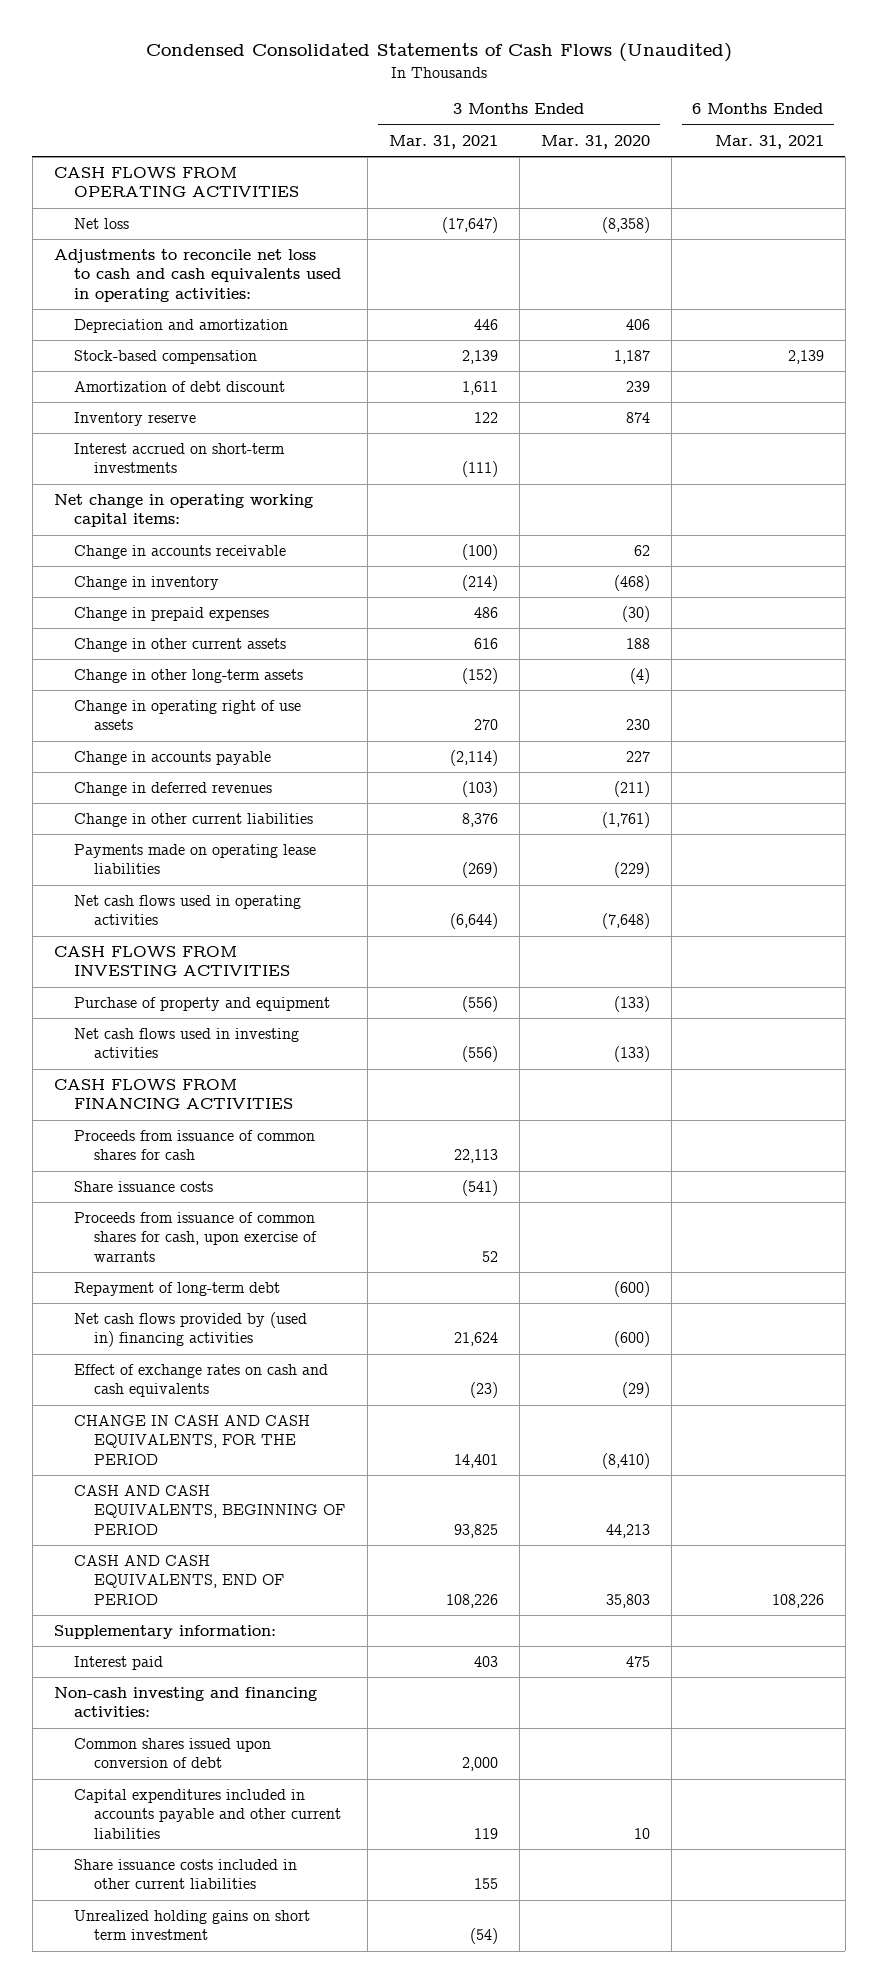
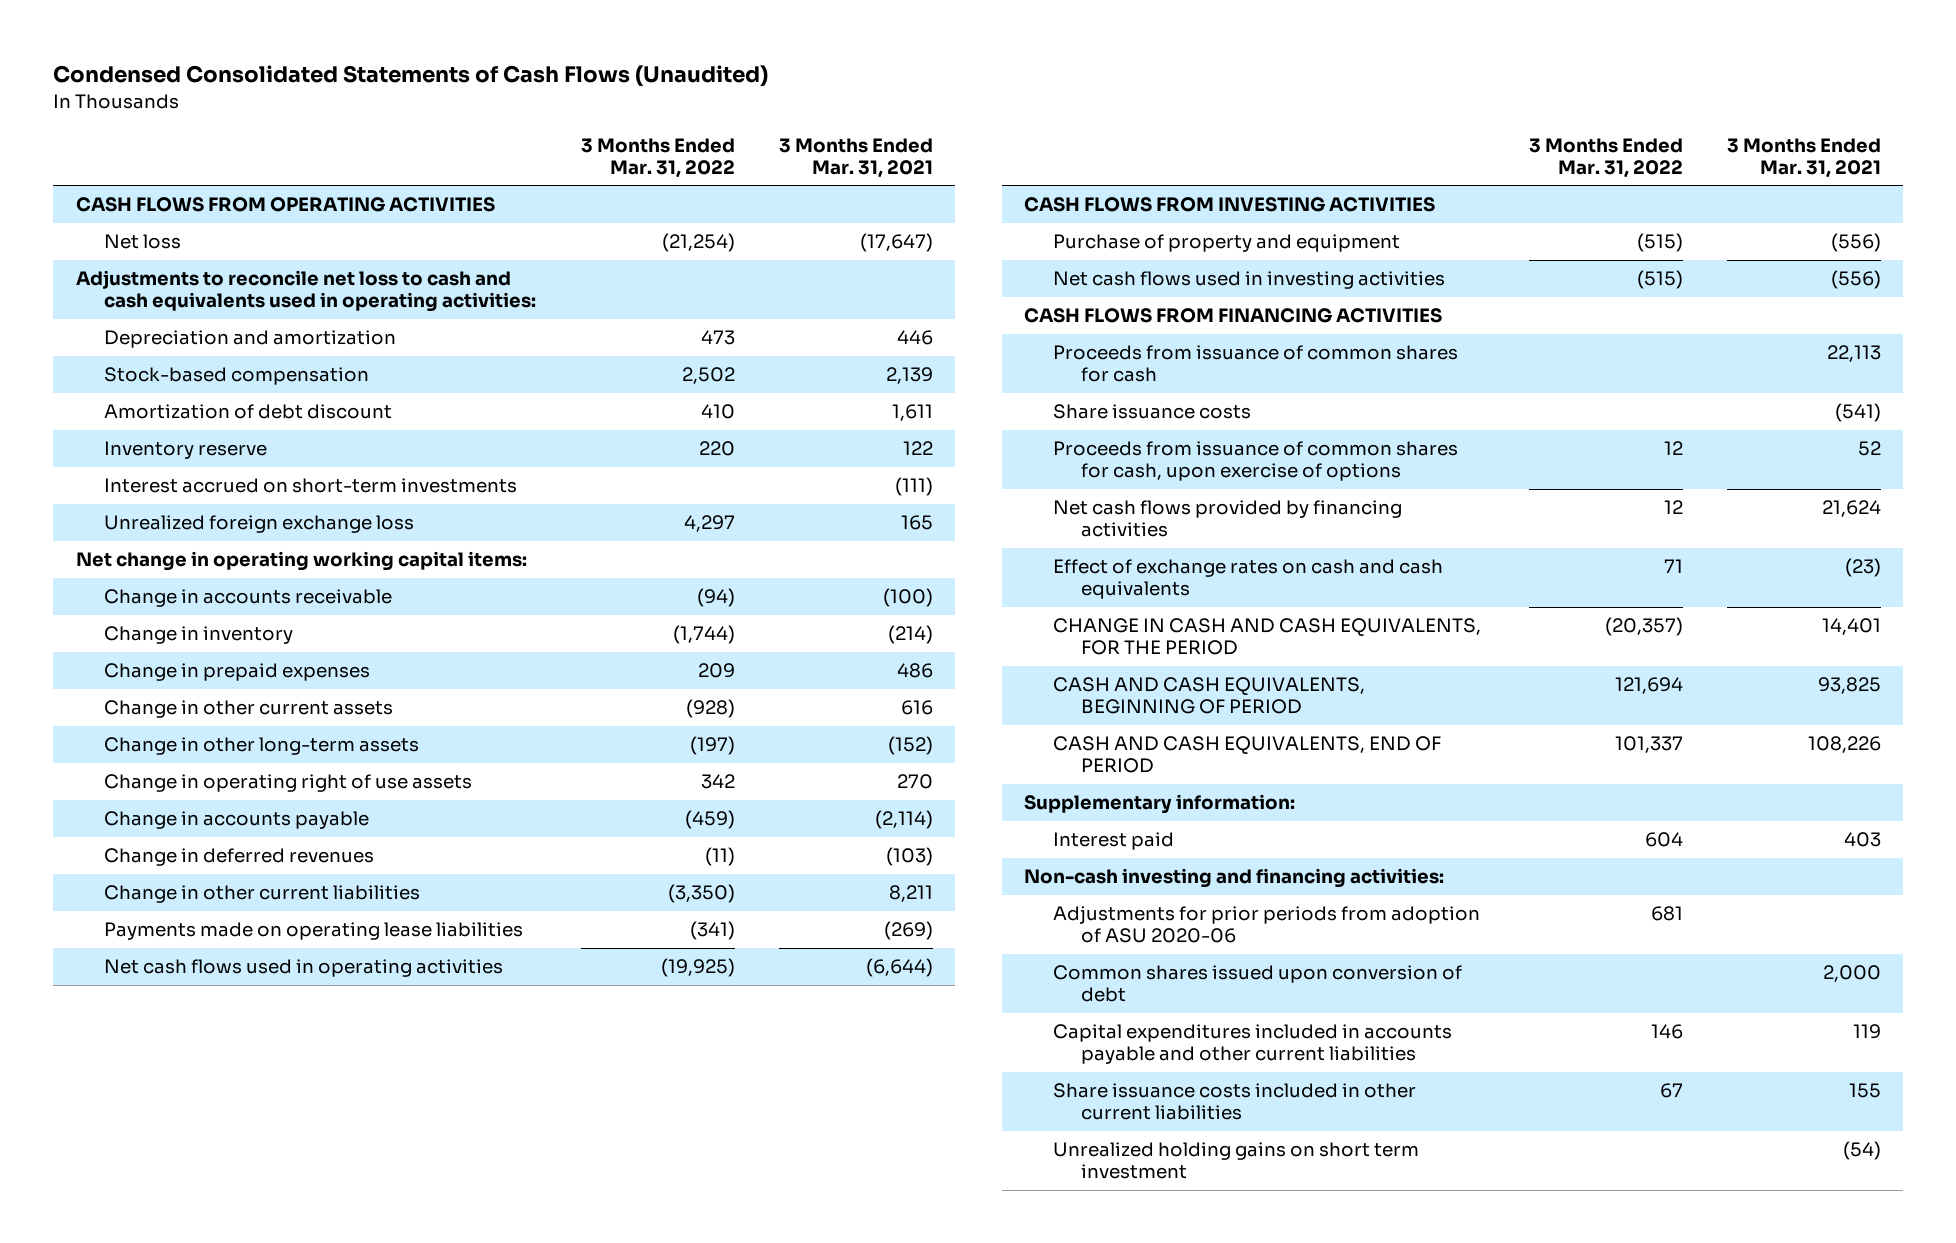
- | 3 Months Ended Mar. 31, 2021 | 3 Months Ended Mar. 31, 2020 | 6 Months Ended Mar. 31, 2021
+ | 3 Months Ended Mar. 31, 2022 | 3 Months Ended Mar. 31, 2021
+ Unrealized foreign exchange loss | 4,297 | 165
- Change in other current liabilities | 8,376 | (1,761) |
+ Change in other current liabilities | (3,350) | 8,211
- Proceeds from issuance of common shares for cash, upon exercise of warrants | 52 | |
- Repayment of long-term debt | | (600) |
- Net cash flows provided by (used in) financing activities | 21,624 | (600) |
+ Proceeds from issuance of common shares for cash, upon exercise of options | 12 | 52
+ Net cash flows provided by financing activities | 12 | 21,624
+ Adjustments for prior periods from adoption of ASU 2020-06 | 681 |

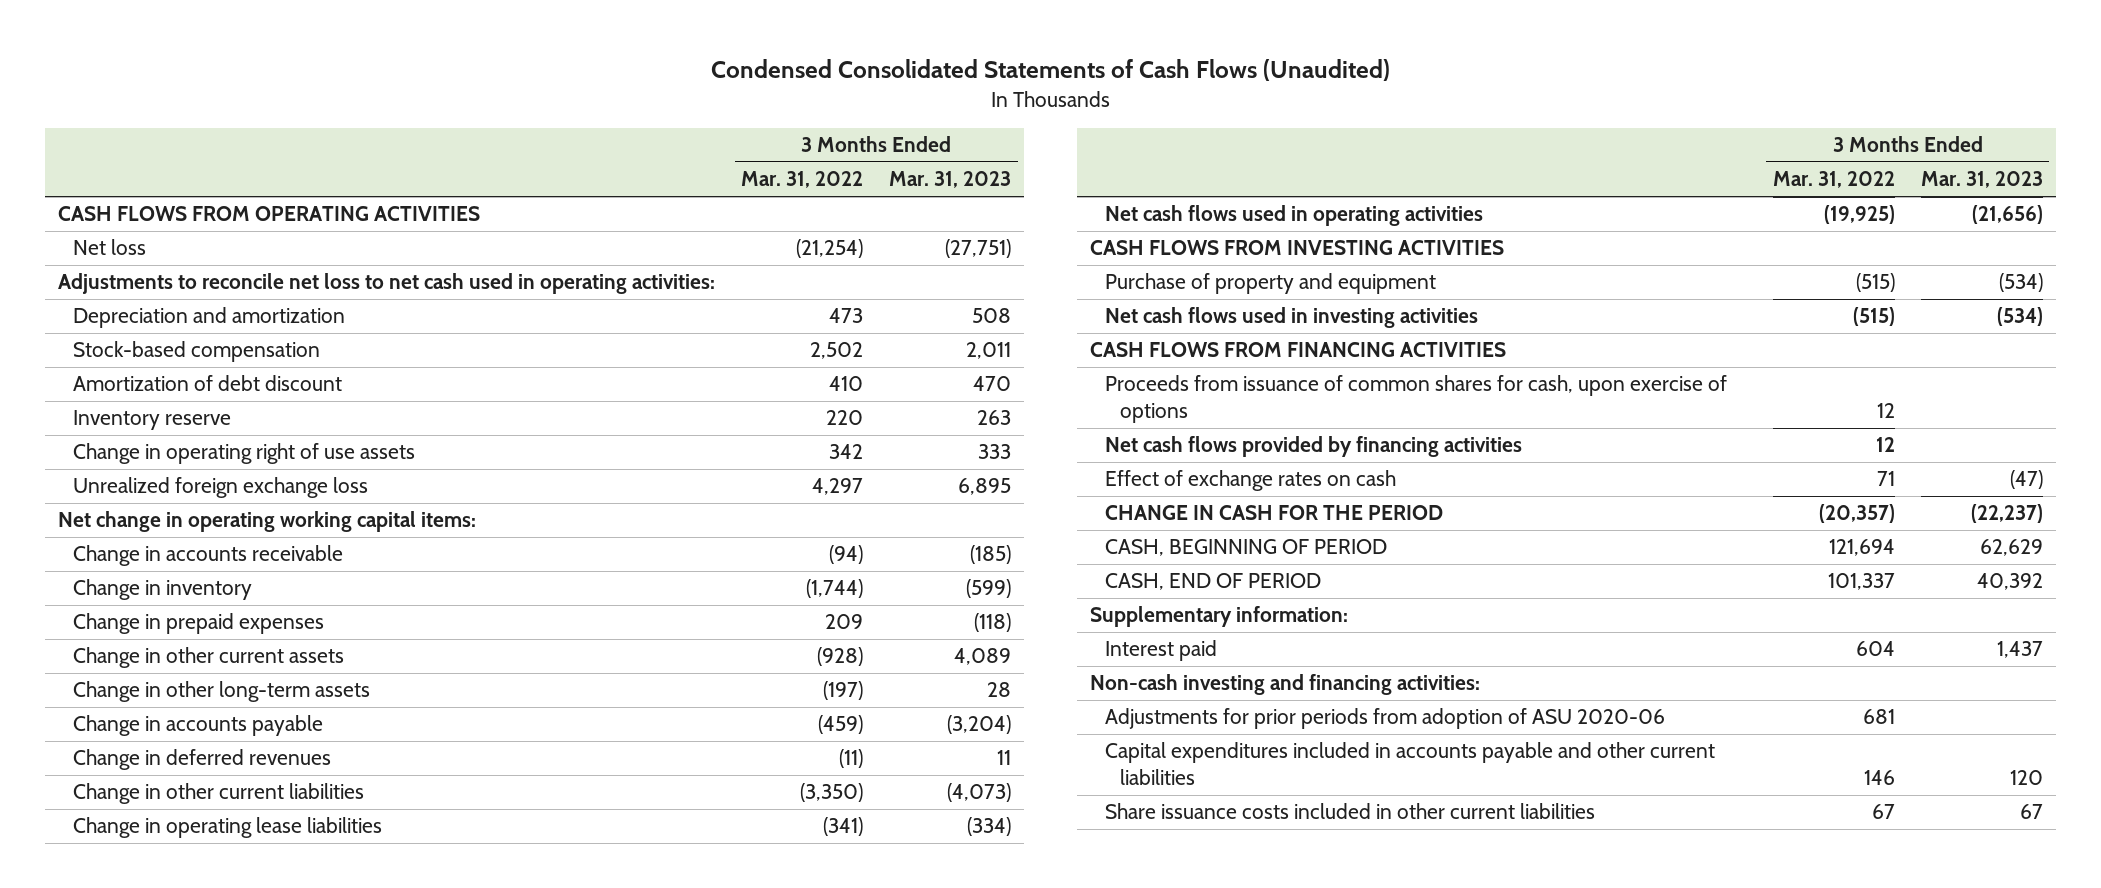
- | 3 Months Ended Mar. 31, 2022 | 3 Months Ended Mar. 31, 2021
+ | 3 Months Ended Mar. 31, 2022 | 3 Months Ended Mar. 31, 2023
- Adjustments to reconcile net loss to cash and cash equivalents used in operating activities:
+ Adjustments to reconcile net loss to net cash used in operating activities:
- Interest accrued on short-term investments | | (111)
moved up: Change in operating right of use assets | 342 | 333
- Payments made on operating lease liabilities | (341) | (269)
+ Change in operating lease liabilities | (341) | (334)
- Proceeds from issuance of common shares for cash | | 22,113
- Share issuance costs | | (541)
- Effect of exchange rates on cash and cash equivalents | 71 | (23)
- CHANGE IN CASH AND CASH EQUIVALENTS, FOR THE PERIOD | (20,357) | 14,401
- CASH AND CASH EQUIVALENTS, BEGINNING OF PERIOD | 121,694 | 93,825
- CASH AND CASH EQUIVALENTS, END OF PERIOD | 101,337 | 108,226
+ Effect of exchange rates on cash | 71 | (47)
+ CHANGE IN CASH FOR THE PERIOD | (20,357) | (22,237)
+ CASH, BEGINNING OF PERIOD | 121,694 | 62,629
+ CASH, END OF PERIOD | 101,337 | 40,392
- Common shares issued upon conversion of debt | | 2,000
- Unrealized holding gains on short term investment | | (54)

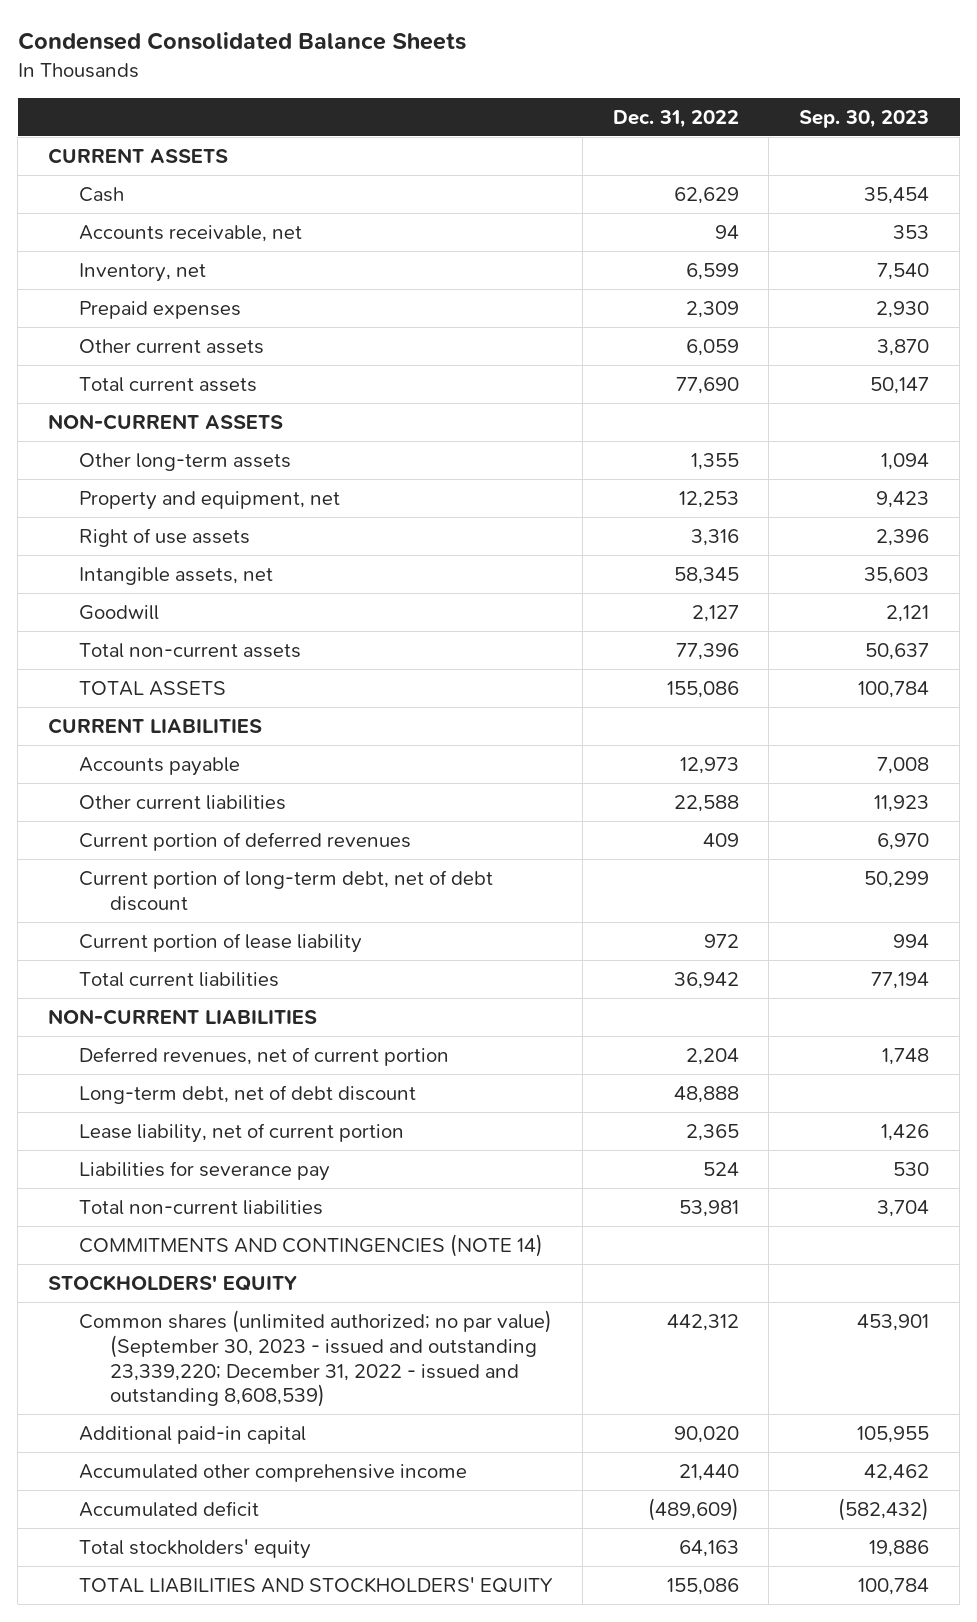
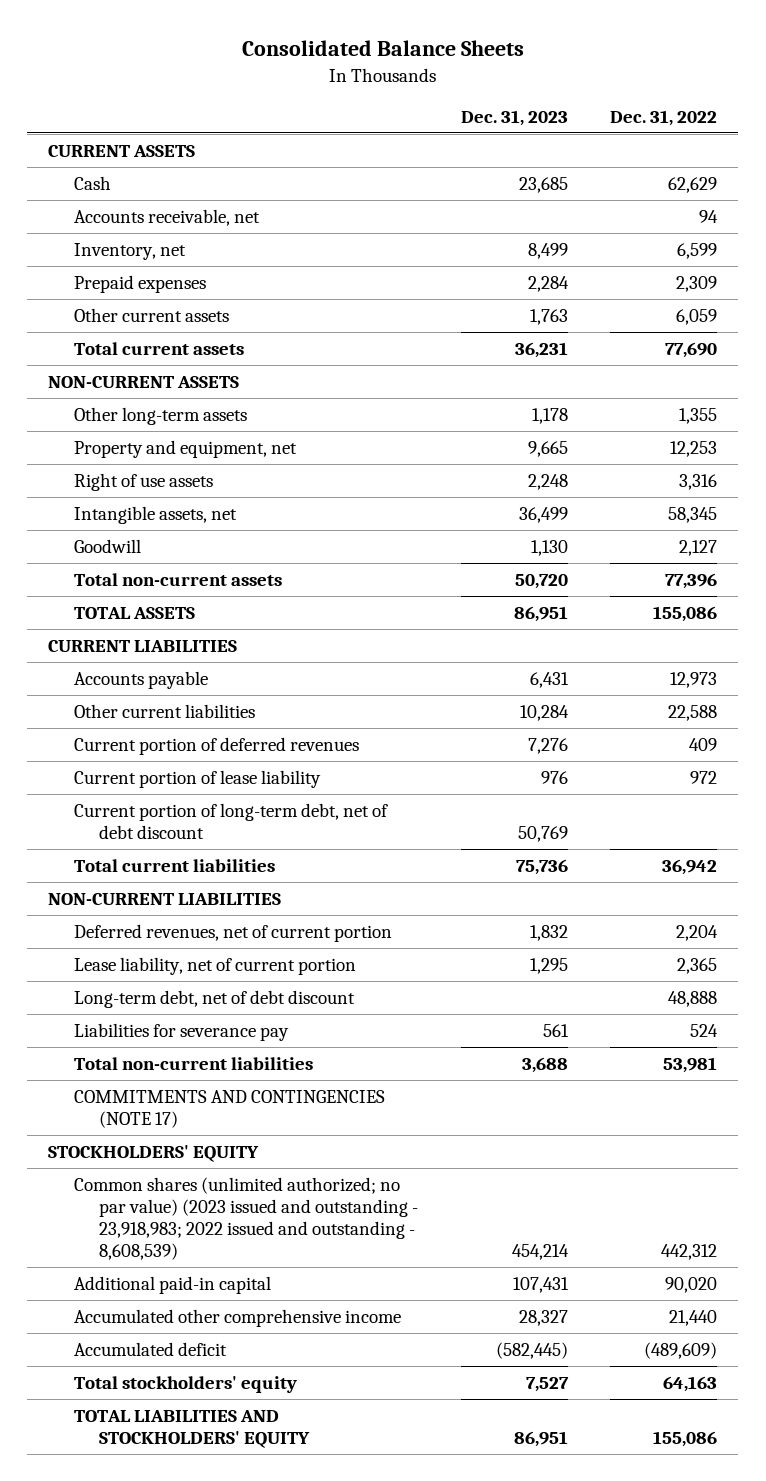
- Condensed Consolidated Balance Sheets
+ Consolidated Balance Sheets
- | Dec. 31, 2022 | Sep. 30, 2023
+ | Dec. 31, 2023 | Dec. 31, 2022
moved down: Current portion of long-term debt, net of debt discount | 50,769 |
moved down: Long-term debt, net of debt discount | | 48,888
- COMMITMENTS AND CONTINGENCIES (NOTE 14)
+ COMMITMENTS AND CONTINGENCIES (NOTE 17)
- Common shares (unlimited authorized; no par value) (September 30, 2023 - issued and outstanding 23,339,220; December 31, 2022 - issued and outstanding 8,608,539) | 442,312 | 453,901
+ Common shares (unlimited authorized; no par value) (2023 issued and outstanding - 23,918,983; 2022 issued and outstanding - 8,608,539) | 454,214 | 442,312

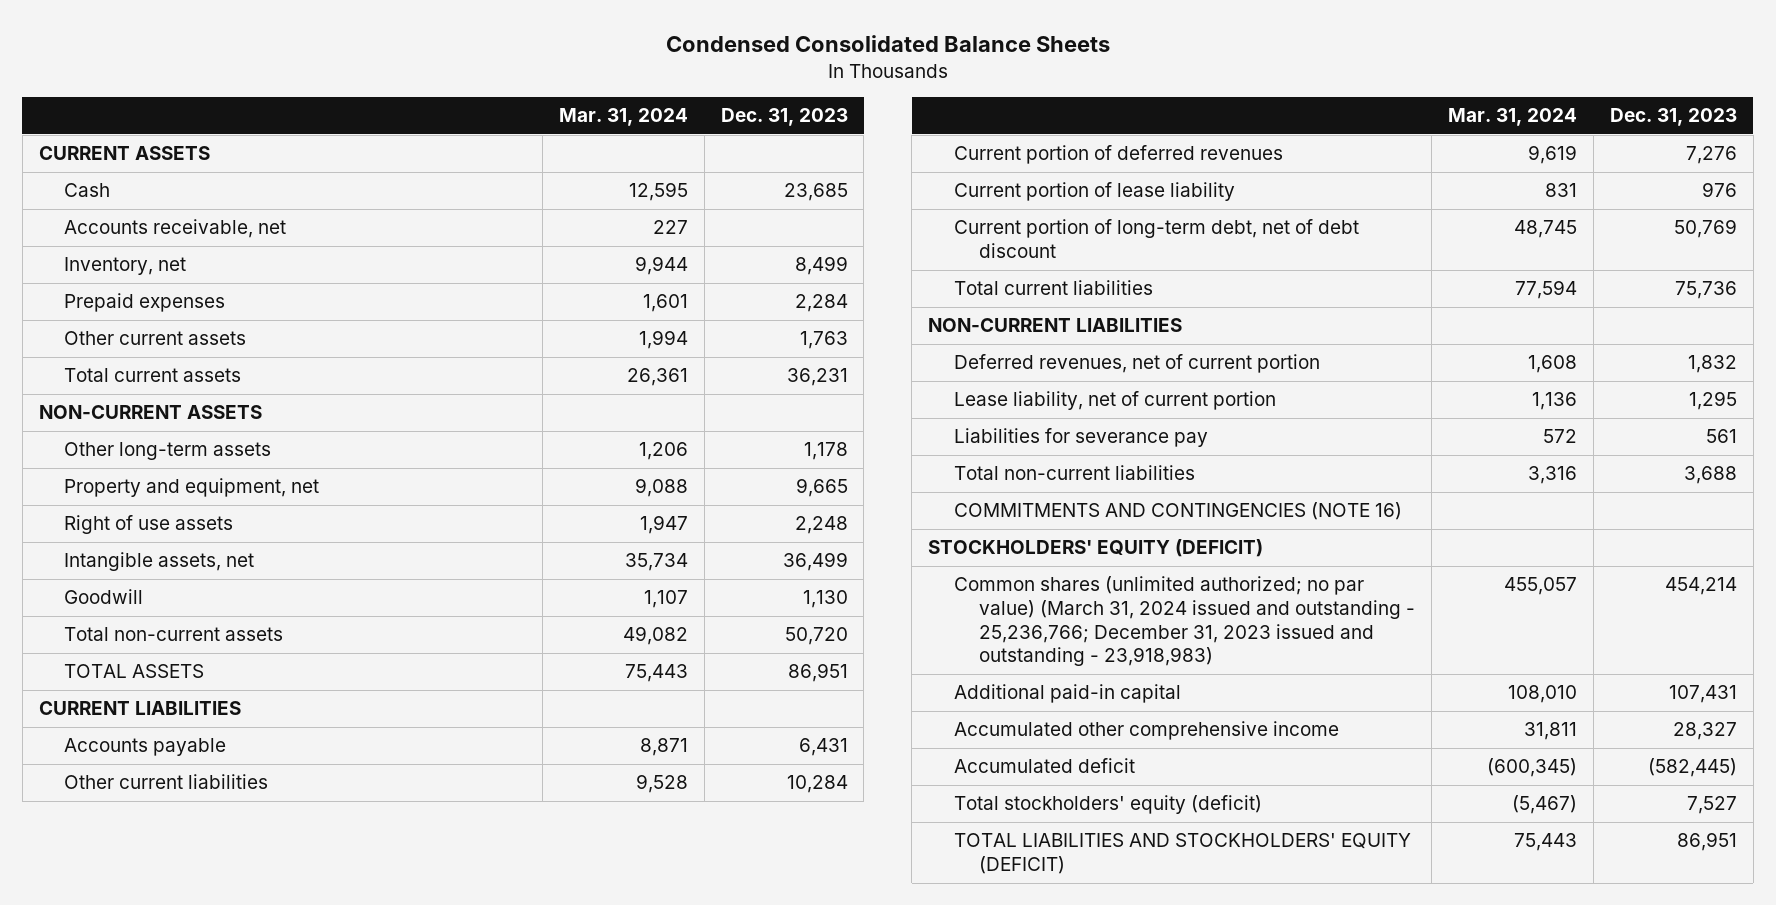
- Consolidated Balance Sheets
+ Condensed Consolidated Balance Sheets
- | Dec. 31, 2023 | Dec. 31, 2022
+ | Mar. 31, 2024 | Dec. 31, 2023
- Long-term debt, net of debt discount | | 48,888
- COMMITMENTS AND CONTINGENCIES (NOTE 17)
- STOCKHOLDERS' EQUITY
- Common shares (unlimited authorized; no par value) (2023 issued and outstanding - 23,918,983; 2022 issued and outstanding - 8,608,539) | 454,214 | 442,312
+ COMMITMENTS AND CONTINGENCIES (NOTE 16)
+ STOCKHOLDERS' EQUITY (DEFICIT)
+ Common shares (unlimited authorized; no par value) (March 31, 2024 issued and outstanding - 25,236,766; December 31, 2023 issued and outstanding - 23,918,983) | 455,057 | 454,214
- Total stockholders' equity | 7,527 | 64,163
- TOTAL LIABILITIES AND STOCKHOLDERS' EQUITY | 86,951 | 155,086
+ Total stockholders' equity (deficit) | (5,467) | 7,527
+ TOTAL LIABILITIES AND STOCKHOLDERS' EQUITY (DEFICIT) | 75,443 | 86,951

